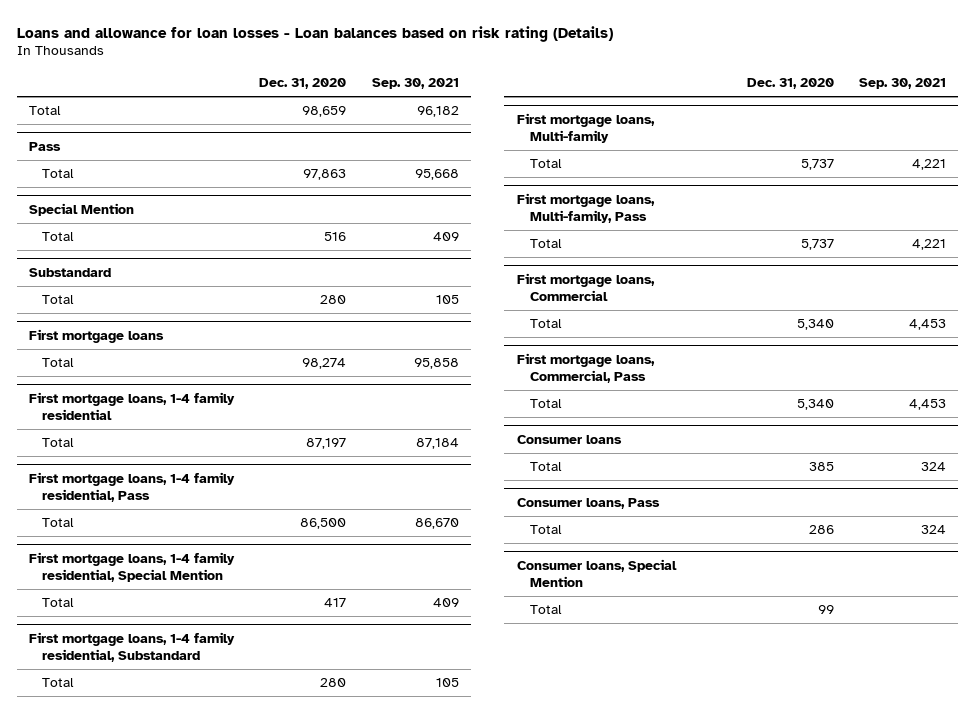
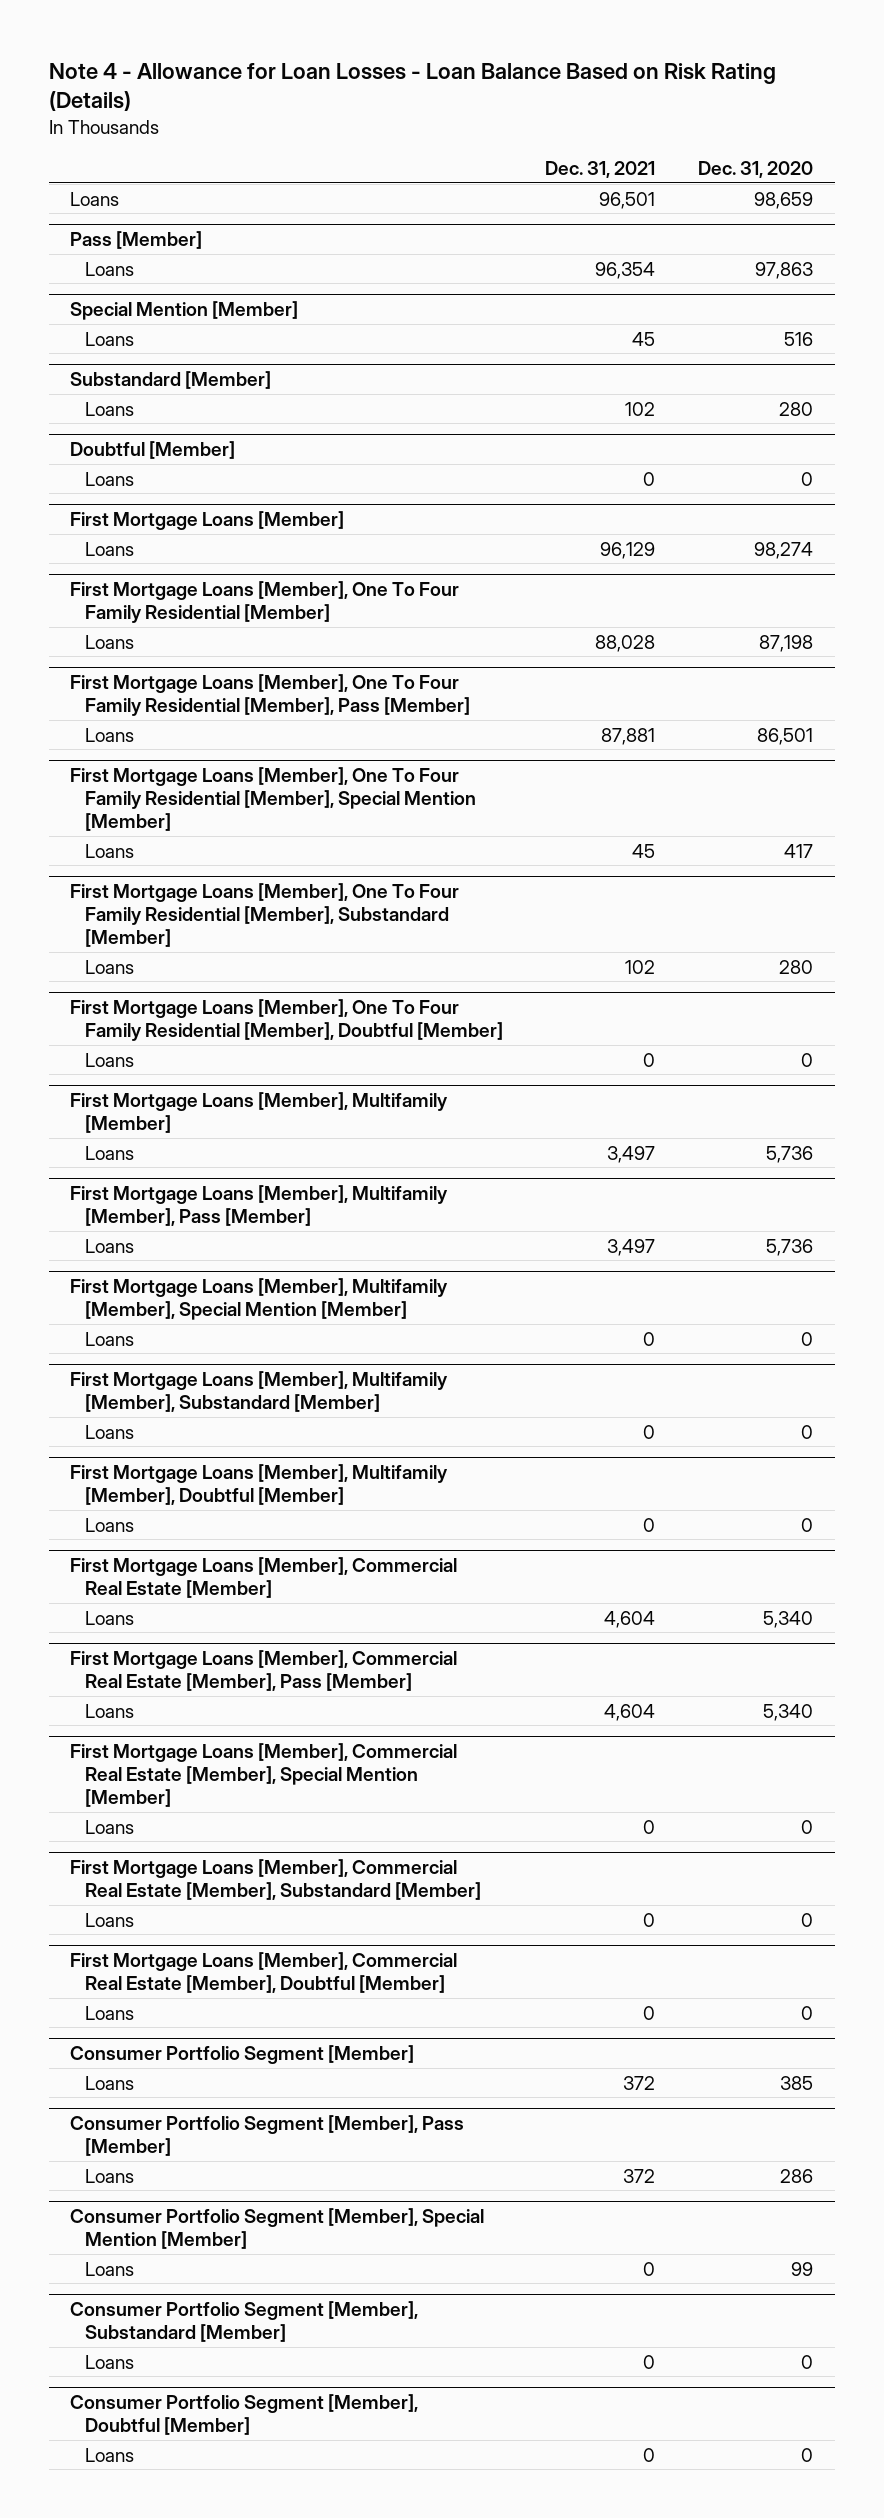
- Loans and allowance for loan losses - Loan balances based on risk rating (Details)
+ Note 4 - Allowance for Loan Losses - Loan Balance Based on Risk Rating (Details)
- | Dec. 31, 2020 | Sep. 30, 2021
+ | Dec. 31, 2021 | Dec. 31, 2020
- Total | 98,659 | 96,182
- Pass
- Total | 97,863 | 95,668
- Special Mention
- Total | 516 | 409
- Substandard
- Total | 280 | 105
- First mortgage loans
- Total | 98,274 | 95,858
- First mortgage loans, 1-4 family residential
- Total | 87,197 | 87,184
- First mortgage loans, 1-4 family residential, Pass
- Total | 86,500 | 86,670
- First mortgage loans, 1-4 family residential, Special Mention
- Total | 417 | 409
- First mortgage loans, 1-4 family residential, Substandard
- Total | 280 | 105
- First mortgage loans, Multi-family
- Total | 5,737 | 4,221
- First mortgage loans, Multi-family, Pass
- Total | 5,737 | 4,221
- First mortgage loans, Commercial
- Total | 5,340 | 4,453
- First mortgage loans, Commercial, Pass
- Total | 5,340 | 4,453
- Consumer loans
- Total | 385 | 324
- Consumer loans, Pass
- Total | 286 | 324
- Consumer loans, Special Mention
- Total | 99 |
+ Loans | 96,501 | 98,659
+ Pass [Member]
+ Loans | 96,354 | 97,863
+ Special Mention [Member]
+ Loans | 45 | 516
+ Substandard [Member]
+ Loans | 102 | 280
+ Doubtful [Member]
+ Loans | 0 | 0
+ First Mortgage Loans [Member]
+ Loans | 96,129 | 98,274
+ First Mortgage Loans [Member], One To Four Family Residential [Member]
+ Loans | 88,028 | 87,198
+ First Mortgage Loans [Member], One To Four Family Residential [Member], Pass [Member]
+ Loans | 87,881 | 86,501
+ First Mortgage Loans [Member], One To Four Family Residential [Member], Special Mention [Member]
+ Loans | 45 | 417
+ First Mortgage Loans [Member], One To Four Family Residential [Member], Substandard [Member]
+ Loans | 102 | 280
+ First Mortgage Loans [Member], One To Four Family Residential [Member], Doubtful [Member]
+ Loans | 0 | 0
+ First Mortgage Loans [Member], Multifamily [Member]
+ Loans | 3,497 | 5,736
+ First Mortgage Loans [Member], Multifamily [Member], Pass [Member]
+ Loans | 3,497 | 5,736
+ First Mortgage Loans [Member], Multifamily [Member], Special Mention [Member]
+ Loans | 0 | 0
+ First Mortgage Loans [Member], Multifamily [Member], Substandard [Member]
+ Loans | 0 | 0
+ First Mortgage Loans [Member], Multifamily [Member], Doubtful [Member]
+ Loans | 0 | 0
+ First Mortgage Loans [Member], Commercial Real Estate [Member]
+ Loans | 4,604 | 5,340
+ First Mortgage Loans [Member], Commercial Real Estate [Member], Pass [Member]
+ Loans | 4,604 | 5,340
+ First Mortgage Loans [Member], Commercial Real Estate [Member], Special Mention [Member]
+ Loans | 0 | 0
+ First Mortgage Loans [Member], Commercial Real Estate [Member], Substandard [Member]
+ Loans | 0 | 0
+ First Mortgage Loans [Member], Commercial Real Estate [Member], Doubtful [Member]
+ Loans | 0 | 0
+ Consumer Portfolio Segment [Member]
+ Loans | 372 | 385
+ Consumer Portfolio Segment [Member], Pass [Member]
+ Loans | 372 | 286
+ Consumer Portfolio Segment [Member], Special Mention [Member]
+ Loans | 0 | 99
+ Consumer Portfolio Segment [Member], Substandard [Member]
+ Loans | 0 | 0
+ Consumer Portfolio Segment [Member], Doubtful [Member]
+ Loans | 0 | 0

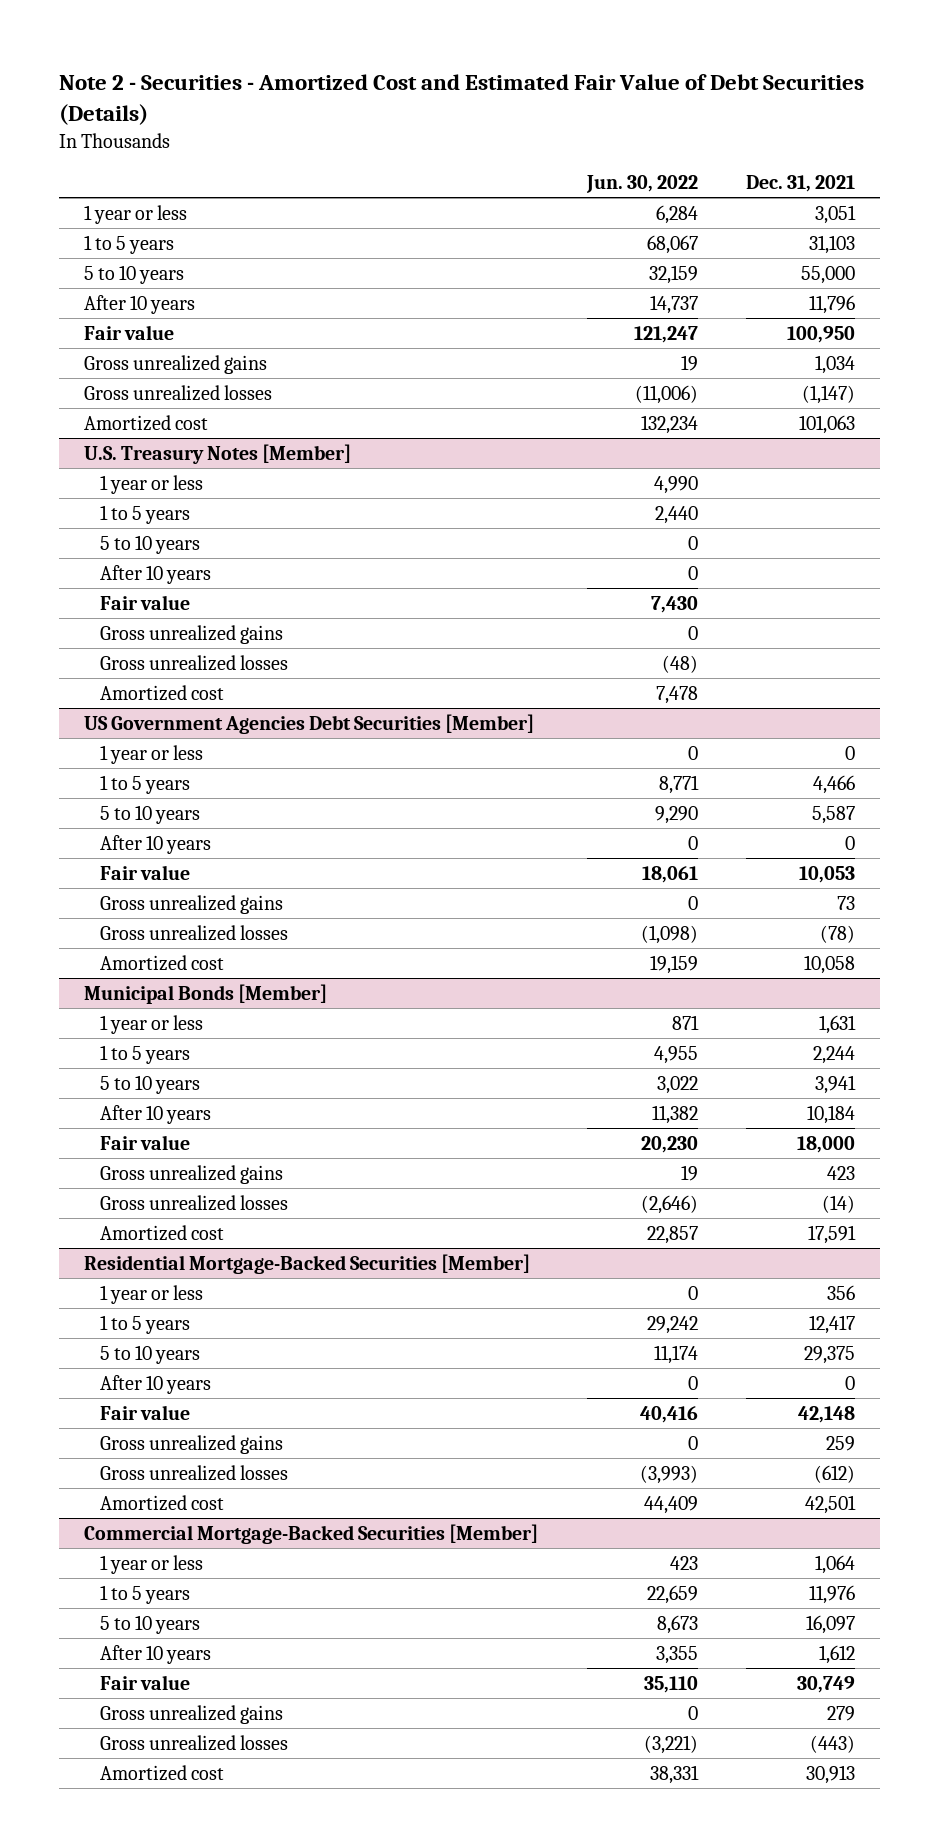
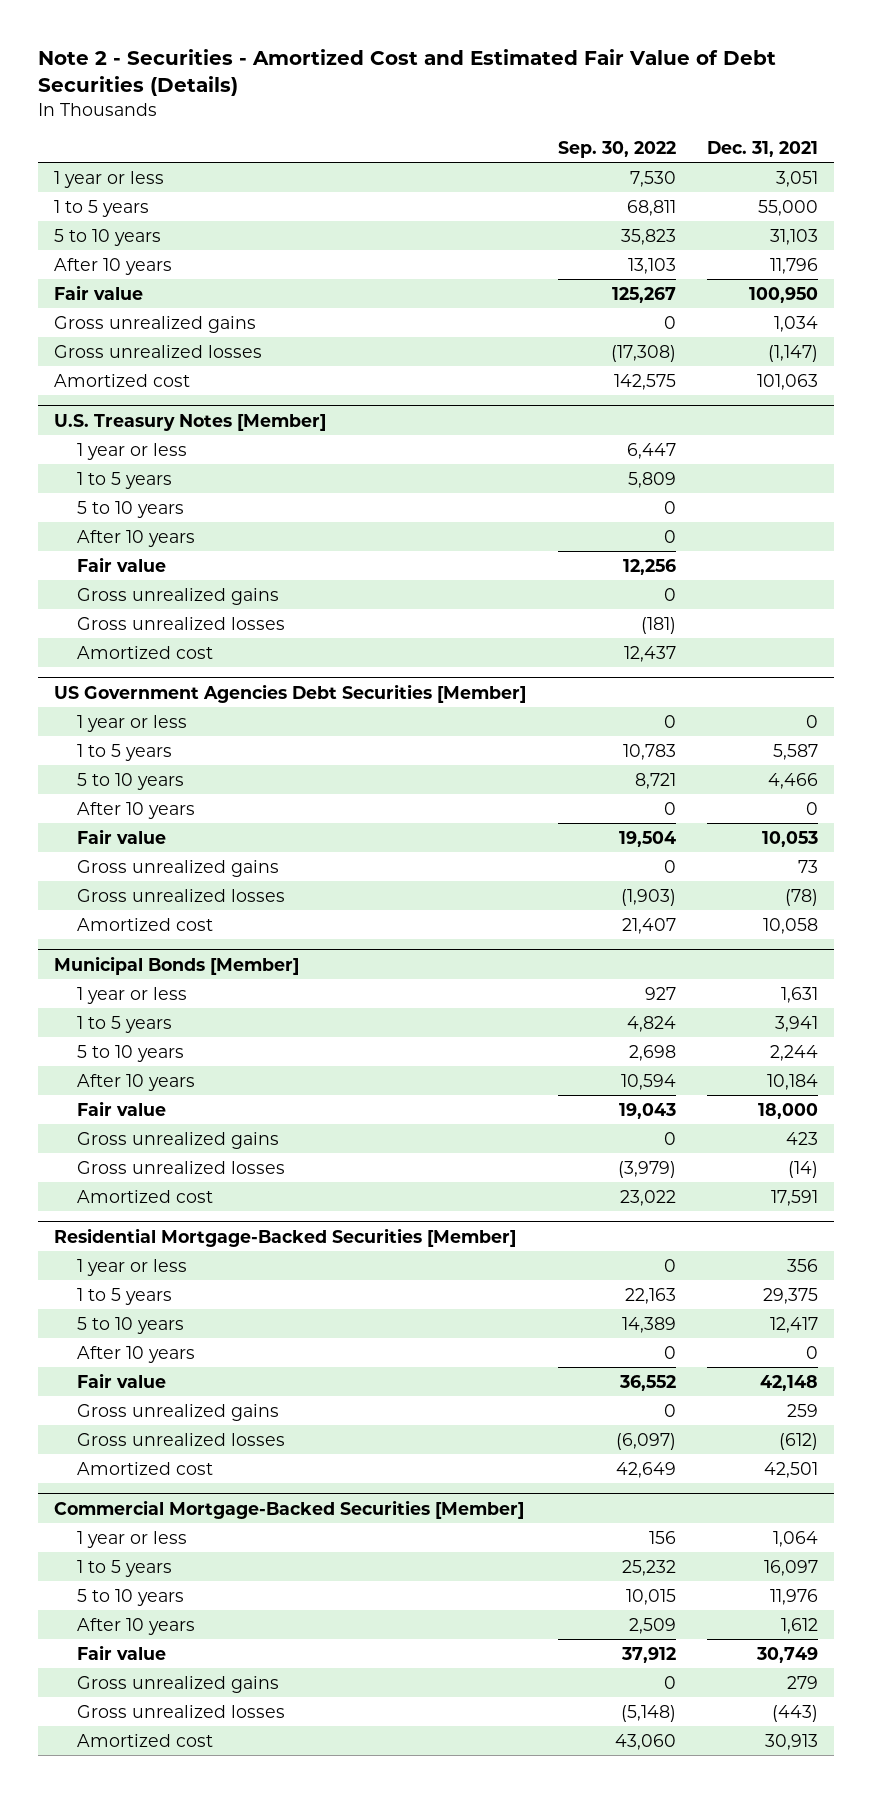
- | Jun. 30, 2022 | Dec. 31, 2021
+ | Sep. 30, 2022 | Dec. 31, 2021
- 1 to 5 years | 68,067 | 31,103
- 5 to 10 years | 32,159 | 55,000
+ 1 to 5 years | 68,811 | 55,000
+ 5 to 10 years | 35,823 | 31,103
@ US Government Agencies Debt Securities [Member]
- 1 to 5 years | 8,771 | 4,466
- 5 to 10 years | 9,290 | 5,587
+ 1 to 5 years | 10,783 | 5,587
+ 5 to 10 years | 8,721 | 4,466
@ Municipal Bonds [Member]
- 1 to 5 years | 4,955 | 2,244
- 5 to 10 years | 3,022 | 3,941
+ 1 to 5 years | 4,824 | 3,941
+ 5 to 10 years | 2,698 | 2,244
@ Residential Mortgage-Backed Securities [Member]
- 1 to 5 years | 29,242 | 12,417
- 5 to 10 years | 11,174 | 29,375
+ 1 to 5 years | 22,163 | 29,375
+ 5 to 10 years | 14,389 | 12,417
@ Commercial Mortgage-Backed Securities [Member]
- 1 to 5 years | 22,659 | 11,976
- 5 to 10 years | 8,673 | 16,097
+ 1 to 5 years | 25,232 | 16,097
+ 5 to 10 years | 10,015 | 11,976

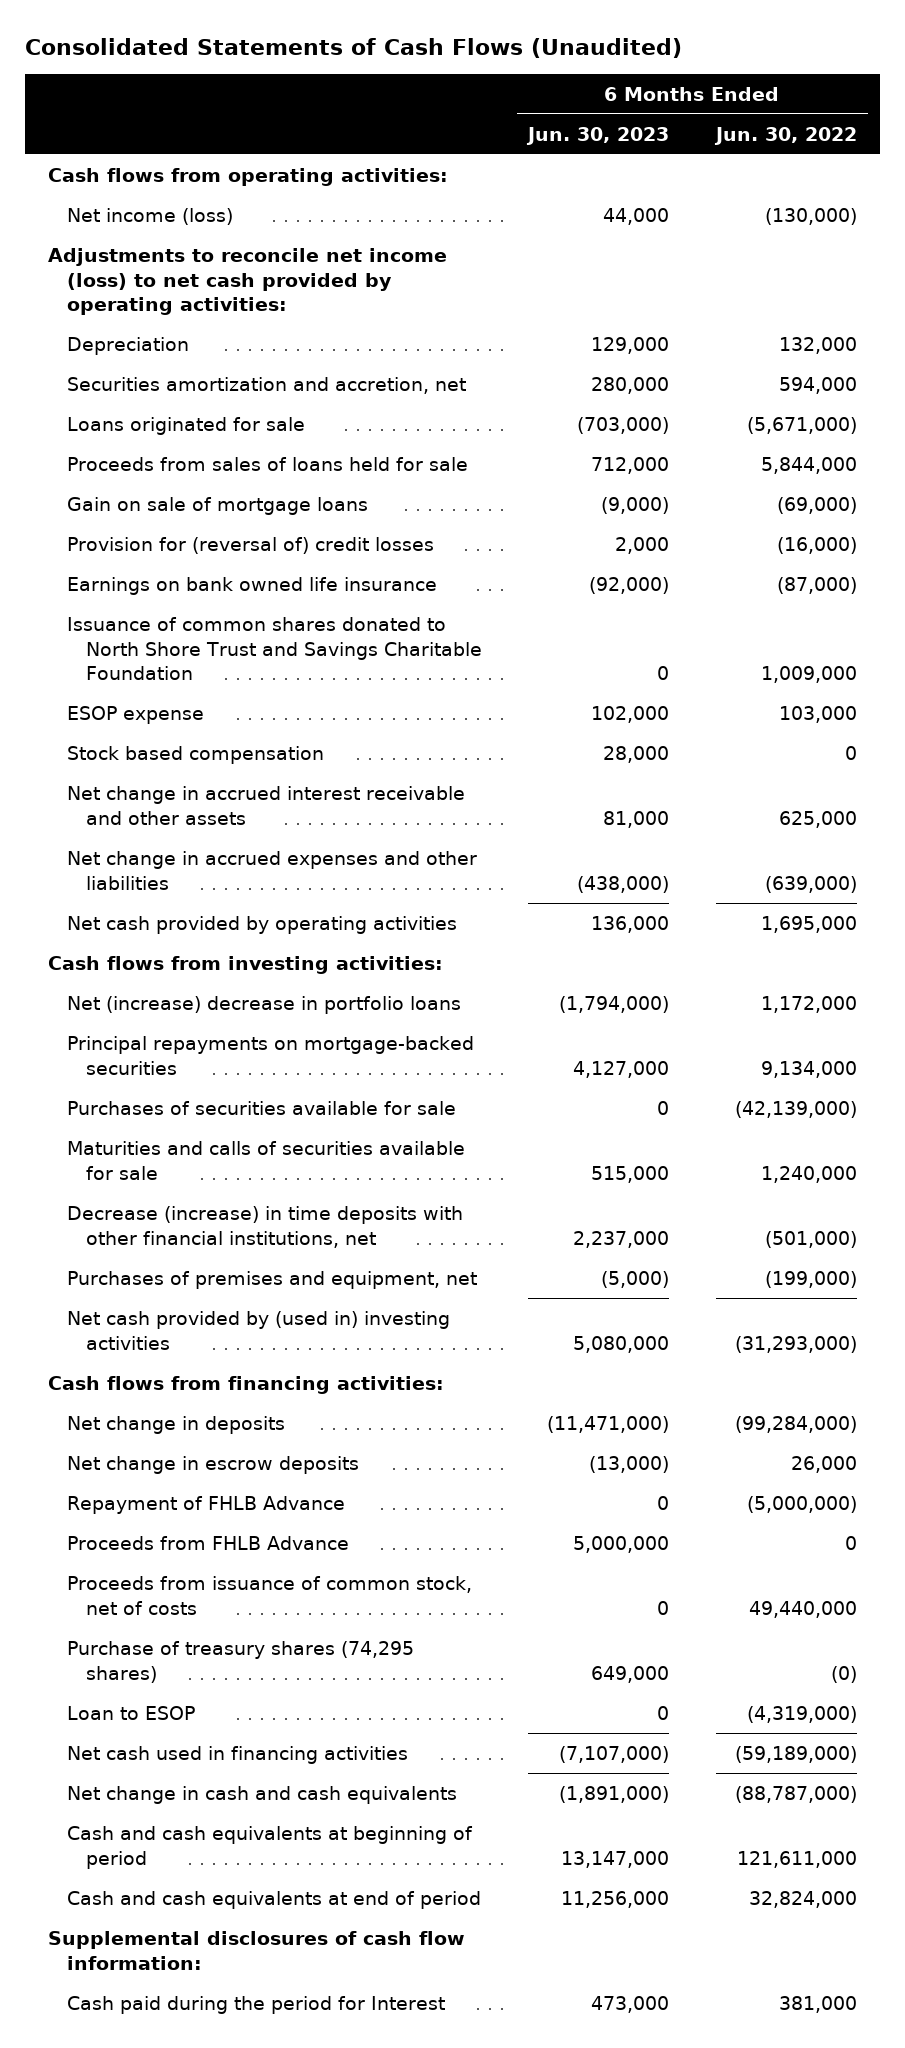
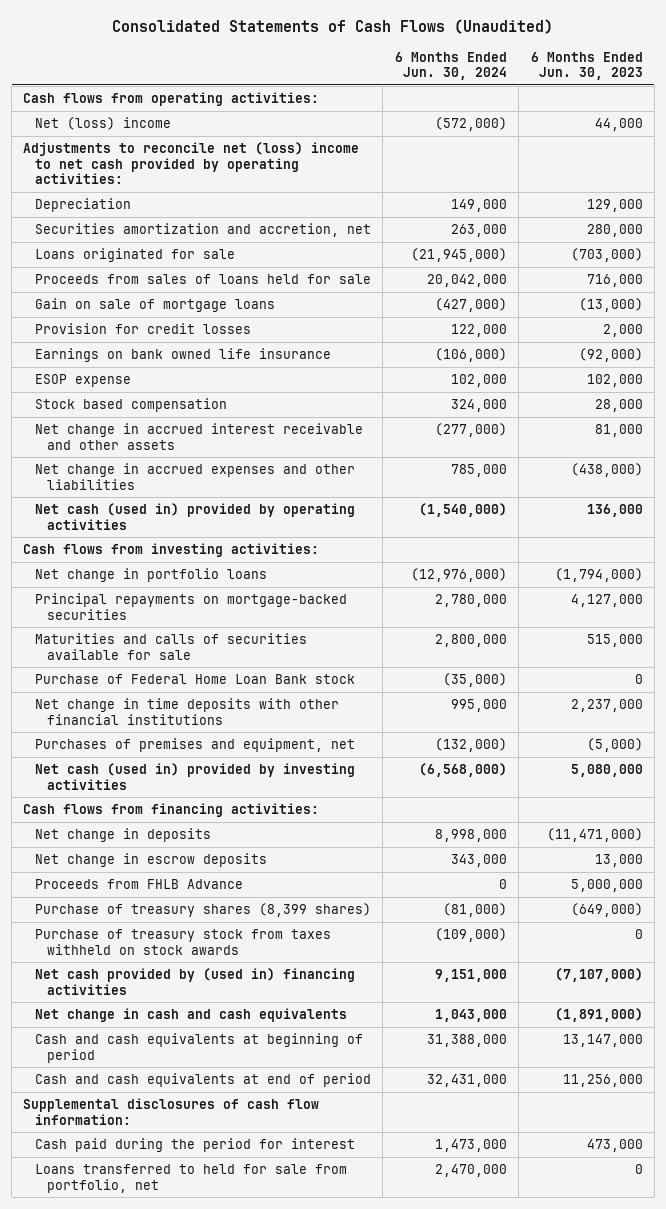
- | 6 Months Ended Jun. 30, 2023 | 6 Months Ended Jun. 30, 2022
+ | 6 Months Ended Jun. 30, 2024 | 6 Months Ended Jun. 30, 2023
- Net income (loss) | 44,000 | (130,000)
- Adjustments to reconcile net income (loss) to net cash provided by operating activities:
+ Net (loss) income | (572,000) | 44,000
+ Adjustments to reconcile net (loss) income to net cash provided by operating activities:
- Proceeds from sales of loans held for sale | 712,000 | 5,844,000
- Gain on sale of mortgage loans | (9,000) | (69,000)
- Provision for (reversal of) credit losses | 2,000 | (16,000)
+ Proceeds from sales of loans held for sale | 20,042,000 | 716,000
+ Gain on sale of mortgage loans | (427,000) | (13,000)
+ Provision for credit losses | 122,000 | 2,000
- Issuance of common shares donated to North Shore Trust and Savings Charitable Foundation | 0 | 1,009,000
- Net cash provided by operating activities | 136,000 | 1,695,000
+ Net cash (used in) provided by operating activities | (1,540,000) | 136,000
- Net (increase) decrease in portfolio loans | (1,794,000) | 1,172,000
+ Net change in portfolio loans | (12,976,000) | (1,794,000)
- Purchases of securities available for sale | 0 | (42,139,000)
- Decrease (increase) in time deposits with other financial institutions, net | 2,237,000 | (501,000)
+ Purchase of Federal Home Loan Bank stock | (35,000) | 0
+ Net change in time deposits with other financial institutions | 995,000 | 2,237,000
- Net cash provided by (used in) investing activities | 5,080,000 | (31,293,000)
+ Net cash (used in) provided by investing activities | (6,568,000) | 5,080,000
- Net change in escrow deposits | (13,000) | 26,000
- Repayment of FHLB Advance | 0 | (5,000,000)
+ Net change in escrow deposits | 343,000 | 13,000
- Proceeds from issuance of common stock, net of costs | 0 | 49,440,000
- Purchase of treasury shares (74,295 shares) | 649,000 | (0)
- Loan to ESOP | 0 | (4,319,000)
- Net cash used in financing activities | (7,107,000) | (59,189,000)
+ Purchase of treasury shares (8,399 shares) | (81,000) | (649,000)
+ Purchase of treasury stock from taxes withheld on stock awards | (109,000) | 0
+ Net cash provided by (used in) financing activities | 9,151,000 | (7,107,000)
- Cash paid during the period for Interest | 473,000 | 381,000
+ Cash paid during the period for interest | 1,473,000 | 473,000
+ Loans transferred to held for sale from portfolio, net | 2,470,000 | 0

